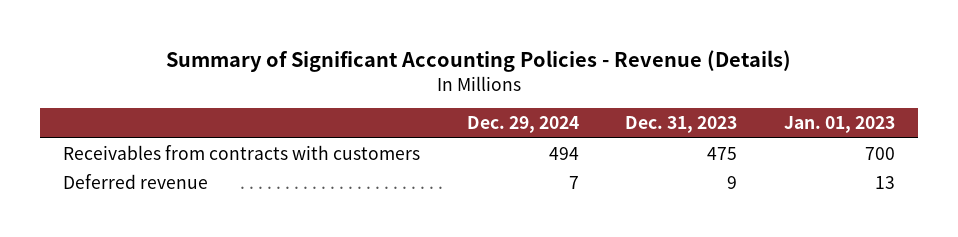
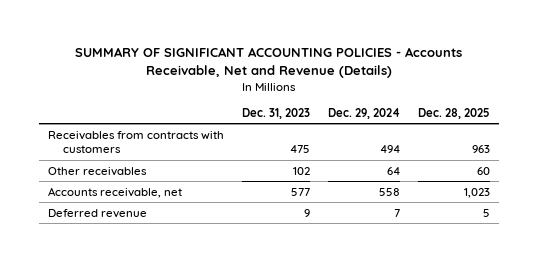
- Summary of Significant Accounting Policies - Revenue (Details)
+ SUMMARY OF SIGNIFICANT ACCOUNTING POLICIES - Accounts Receivable, Net and Revenue (Details)
- | Dec. 29, 2024 | Dec. 31, 2023 | Jan. 01, 2023
+ | Dec. 31, 2023 | Dec. 29, 2024 | Dec. 28, 2025
+ Other receivables | 102 | 64 | 60
+ Accounts receivable, net | 577 | 558 | 1,023

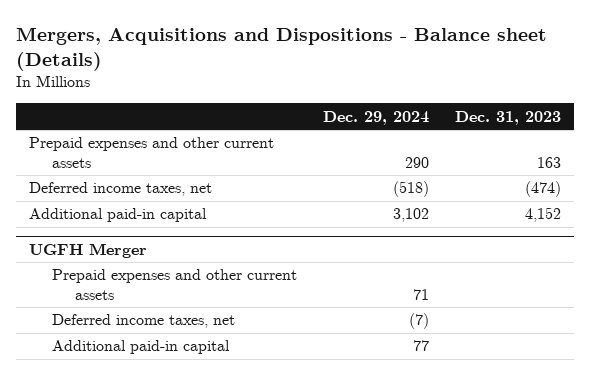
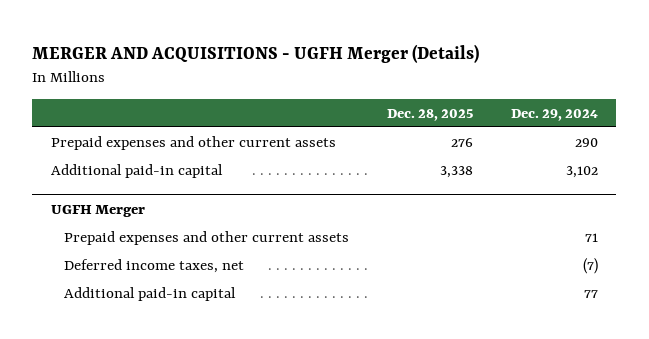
- Mergers, Acquisitions and Dispositions - Balance sheet (Details)
+ MERGER AND ACQUISITIONS - UGFH Merger (Details)
- | Dec. 29, 2024 | Dec. 31, 2023
+ | Dec. 28, 2025 | Dec. 29, 2024
- Deferred income taxes, net | (518) | (474)

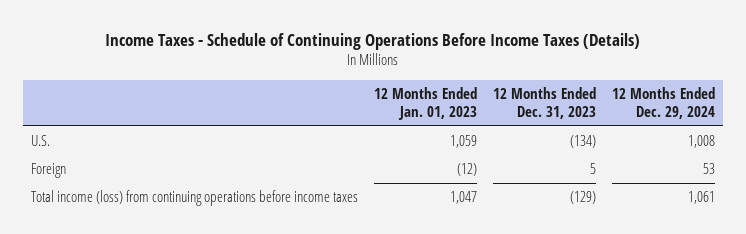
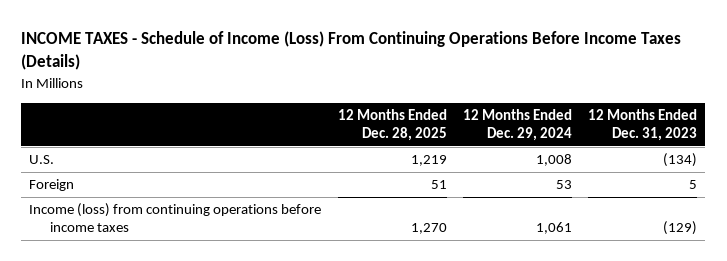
- Income Taxes - Schedule of Continuing Operations Before Income Taxes (Details)
+ INCOME TAXES - Schedule of Income (Loss) From Continuing Operations Before Income Taxes (Details)
- | 12 Months Ended Jan. 01, 2023 | 12 Months Ended Dec. 31, 2023 | 12 Months Ended Dec. 29, 2024
+ | 12 Months Ended Dec. 28, 2025 | 12 Months Ended Dec. 29, 2024 | 12 Months Ended Dec. 31, 2023
- Total income (loss) from continuing operations before income taxes | 1,047 | (129) | 1,061
+ Income (loss) from continuing operations before income taxes | 1,270 | 1,061 | (129)

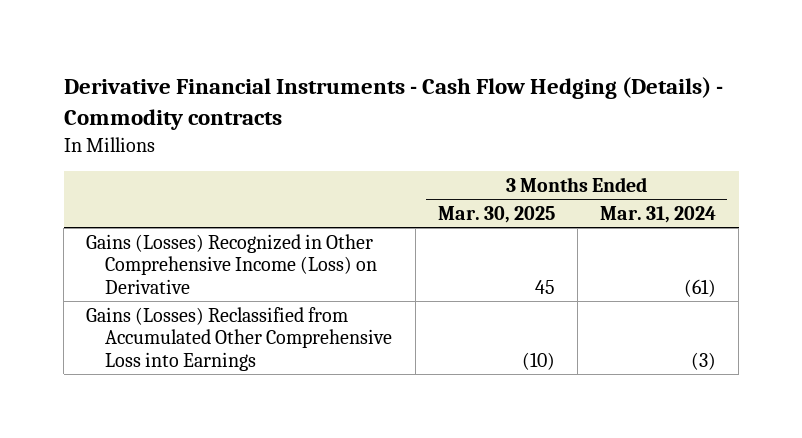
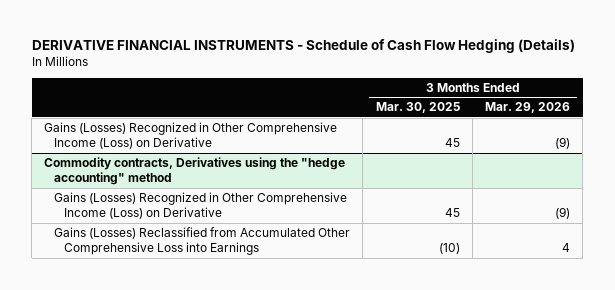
- Derivative Financial Instruments - Cash Flow Hedging (Details) - Commodity contracts
+ DERIVATIVE FINANCIAL INSTRUMENTS - Schedule of Cash Flow Hedging (Details)
- | 3 Months Ended Mar. 30, 2025 | 3 Months Ended Mar. 31, 2024
+ | 3 Months Ended Mar. 30, 2025 | 3 Months Ended Mar. 29, 2026
+ Commodity contracts, Derivatives using the "hedge accounting" method
+ Gains (Losses) Recognized in Other Comprehensive Income (Loss) on Derivative | 45 | (9)

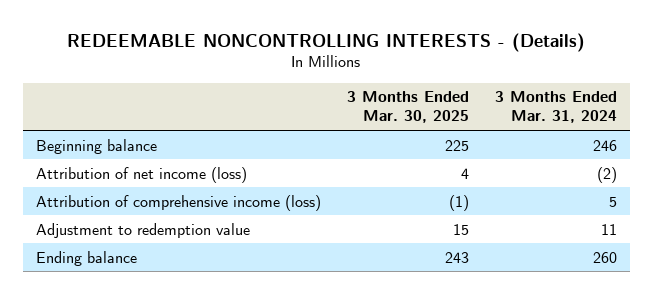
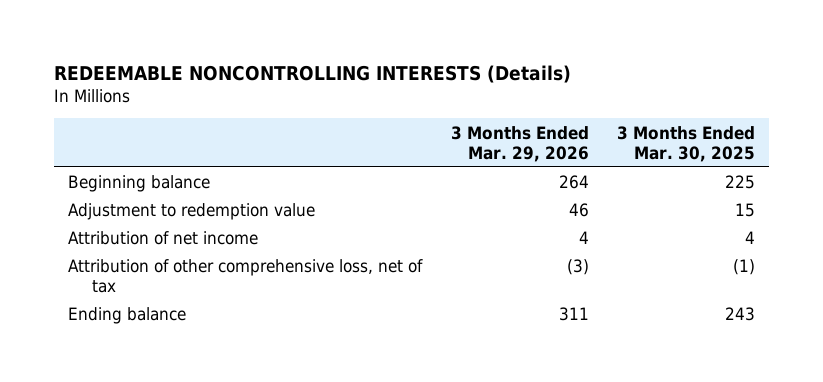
- REDEEMABLE NONCONTROLLING INTERESTS - (Details)
+ REDEEMABLE NONCONTROLLING INTERESTS (Details)
- | 3 Months Ended Mar. 30, 2025 | 3 Months Ended Mar. 31, 2024
+ | 3 Months Ended Mar. 29, 2026 | 3 Months Ended Mar. 30, 2025
- Attribution of net income (loss) | 4 | (2)
- Attribution of comprehensive income (loss) | (1) | 5
+ Attribution of net income | 4 | 4
+ Attribution of other comprehensive loss, net of tax | (3) | (1)

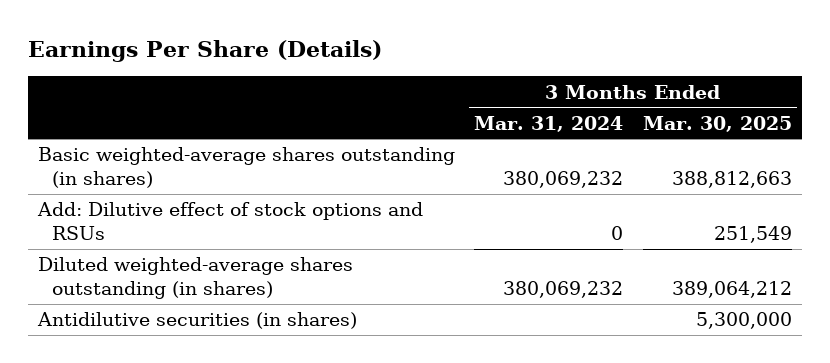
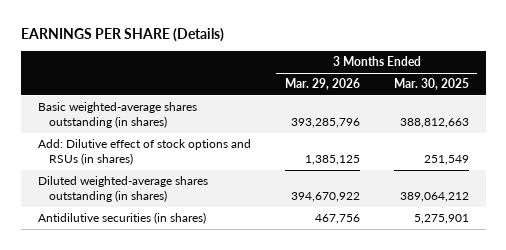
- Earnings Per Share (Details)
+ EARNINGS PER SHARE (Details)
- | 3 Months Ended Mar. 31, 2024 | 3 Months Ended Mar. 30, 2025
+ | 3 Months Ended Mar. 29, 2026 | 3 Months Ended Mar. 30, 2025
- Add: Dilutive effect of stock options and RSUs | 0 | 251,549
+ Add: Dilutive effect of stock options and RSUs (in shares) | 1,385,125 | 251,549
- Antidilutive securities (in shares) | | 5,300,000
+ Antidilutive securities (in shares) | 467,756 | 5,275,901

